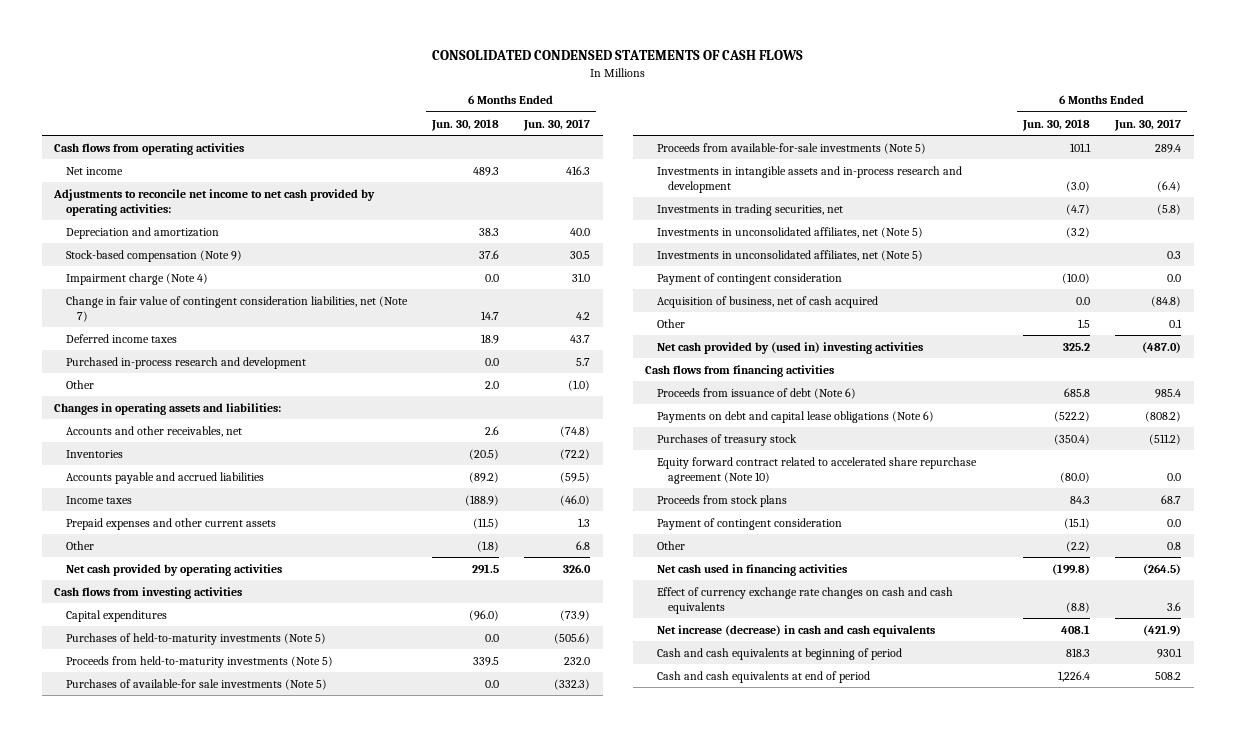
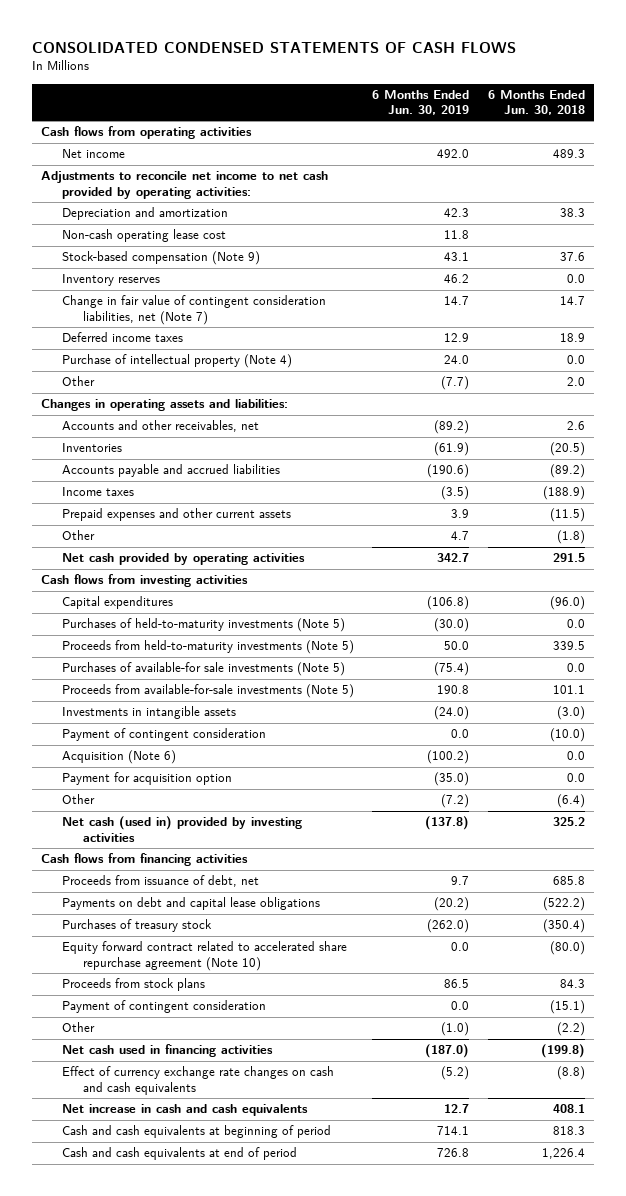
- | 6 Months Ended Jun. 30, 2018 | 6 Months Ended Jun. 30, 2017
+ | 6 Months Ended Jun. 30, 2019 | 6 Months Ended Jun. 30, 2018
+ Non-cash operating lease cost | 11.8 |
- Impairment charge (Note 4) | 0.0 | 31.0
+ Inventory reserves | 46.2 | 0.0
- Purchased in-process research and development | 0.0 | 5.7
+ Purchase of intellectual property (Note 4) | 24.0 | 0.0
- Investments in intangible assets and in-process research and development | (3.0) | (6.4)
- Investments in trading securities, net | (4.7) | (5.8)
- Investments in unconsolidated affiliates, net (Note 5) | (3.2) |
- Investments in unconsolidated affiliates, net (Note 5) | | 0.3
+ Investments in intangible assets | (24.0) | (3.0)
- Acquisition of business, net of cash acquired | 0.0 | (84.8)
- Other | 1.5 | 0.1
- Net cash provided by (used in) investing activities | 325.2 | (487.0)
+ Acquisition (Note 6) | (100.2) | 0.0
+ Payment for acquisition option | (35.0) | 0.0
+ Other | (7.2) | (6.4)
+ Net cash (used in) provided by investing activities | (137.8) | 325.2
- Proceeds from issuance of debt (Note 6) | 685.8 | 985.4
- Payments on debt and capital lease obligations (Note 6) | (522.2) | (808.2)
+ Proceeds from issuance of debt, net | 9.7 | 685.8
+ Payments on debt and capital lease obligations | (20.2) | (522.2)
- Net increase (decrease) in cash and cash equivalents | 408.1 | (421.9)
+ Net increase in cash and cash equivalents | 12.7 | 408.1

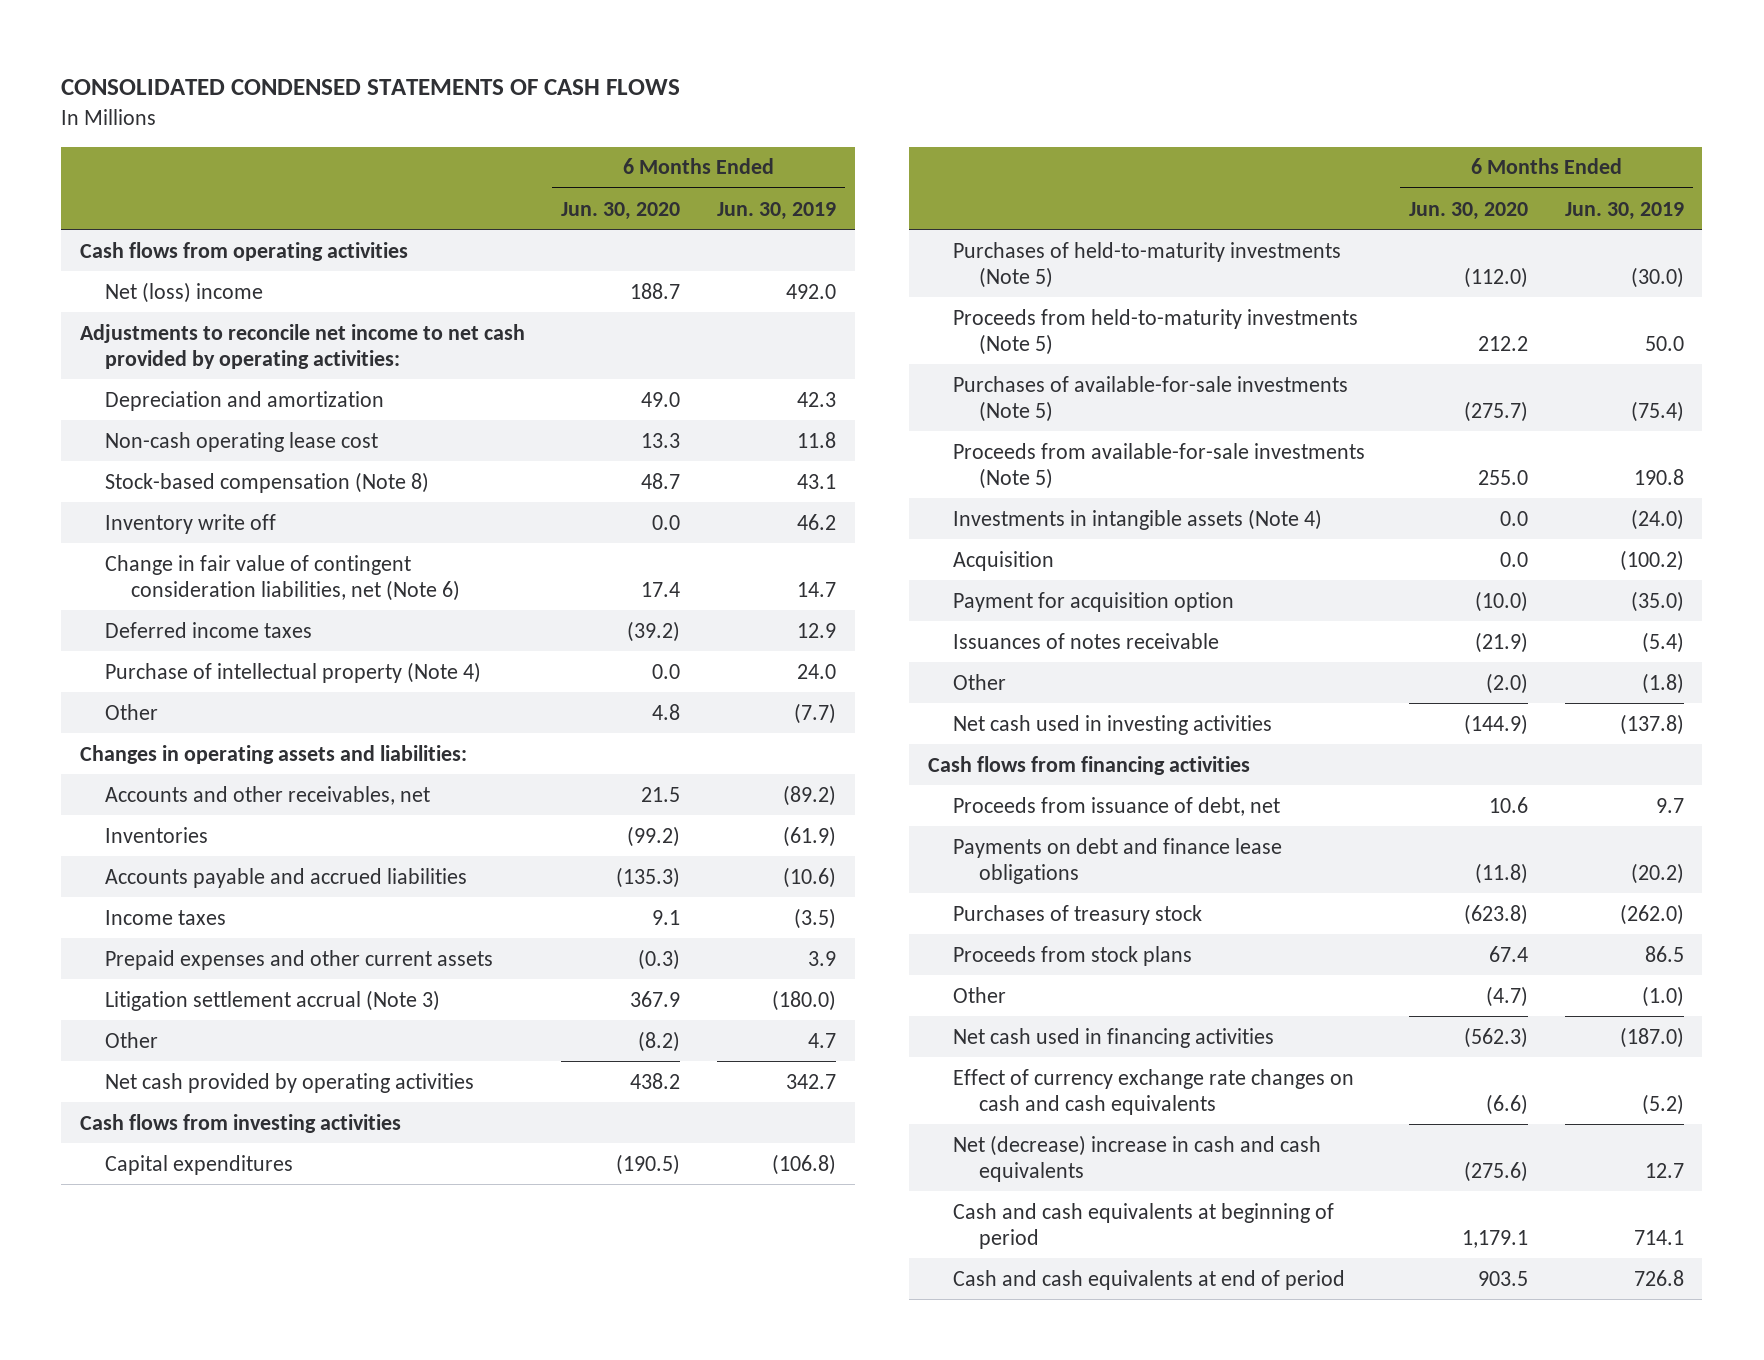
- | 6 Months Ended Jun. 30, 2019 | 6 Months Ended Jun. 30, 2018
+ | 6 Months Ended Jun. 30, 2020 | 6 Months Ended Jun. 30, 2019
- Net income | 492.0 | 489.3
+ Net (loss) income | 188.7 | 492.0
- Stock-based compensation (Note 9) | 43.1 | 37.6
- Inventory reserves | 46.2 | 0.0
- Change in fair value of contingent consideration liabilities, net (Note 7) | 14.7 | 14.7
+ Stock-based compensation (Note 8) | 48.7 | 43.1
+ Inventory write off | 0.0 | 46.2
+ Change in fair value of contingent consideration liabilities, net (Note 6) | 17.4 | 14.7
- Accounts payable and accrued liabilities | (190.6) | (89.2)
+ Accounts payable and accrued liabilities | (135.3) | (10.6)
+ Litigation settlement accrual (Note 3) | 367.9 | (180.0)
- Purchases of available-for sale investments (Note 5) | (75.4) | 0.0
+ Purchases of available-for-sale investments (Note 5) | (275.7) | (75.4)
- Investments in intangible assets | (24.0) | (3.0)
- Payment of contingent consideration | 0.0 | (10.0)
- Acquisition (Note 6) | (100.2) | 0.0
+ Investments in intangible assets (Note 4) | 0.0 | (24.0)
+ Acquisition | 0.0 | (100.2)
- Other | (7.2) | (6.4)
- Net cash (used in) provided by investing activities | (137.8) | 325.2
+ Issuances of notes receivable | (21.9) | (5.4)
+ Other | (2.0) | (1.8)
+ Net cash used in investing activities | (144.9) | (137.8)
- Payments on debt and capital lease obligations | (20.2) | (522.2)
+ Payments on debt and finance lease obligations | (11.8) | (20.2)
- Equity forward contract related to accelerated share repurchase agreement (Note 10) | 0.0 | (80.0)
- Payment of contingent consideration | 0.0 | (15.1)
- Net increase in cash and cash equivalents | 12.7 | 408.1
+ Net (decrease) increase in cash and cash equivalents | (275.6) | 12.7

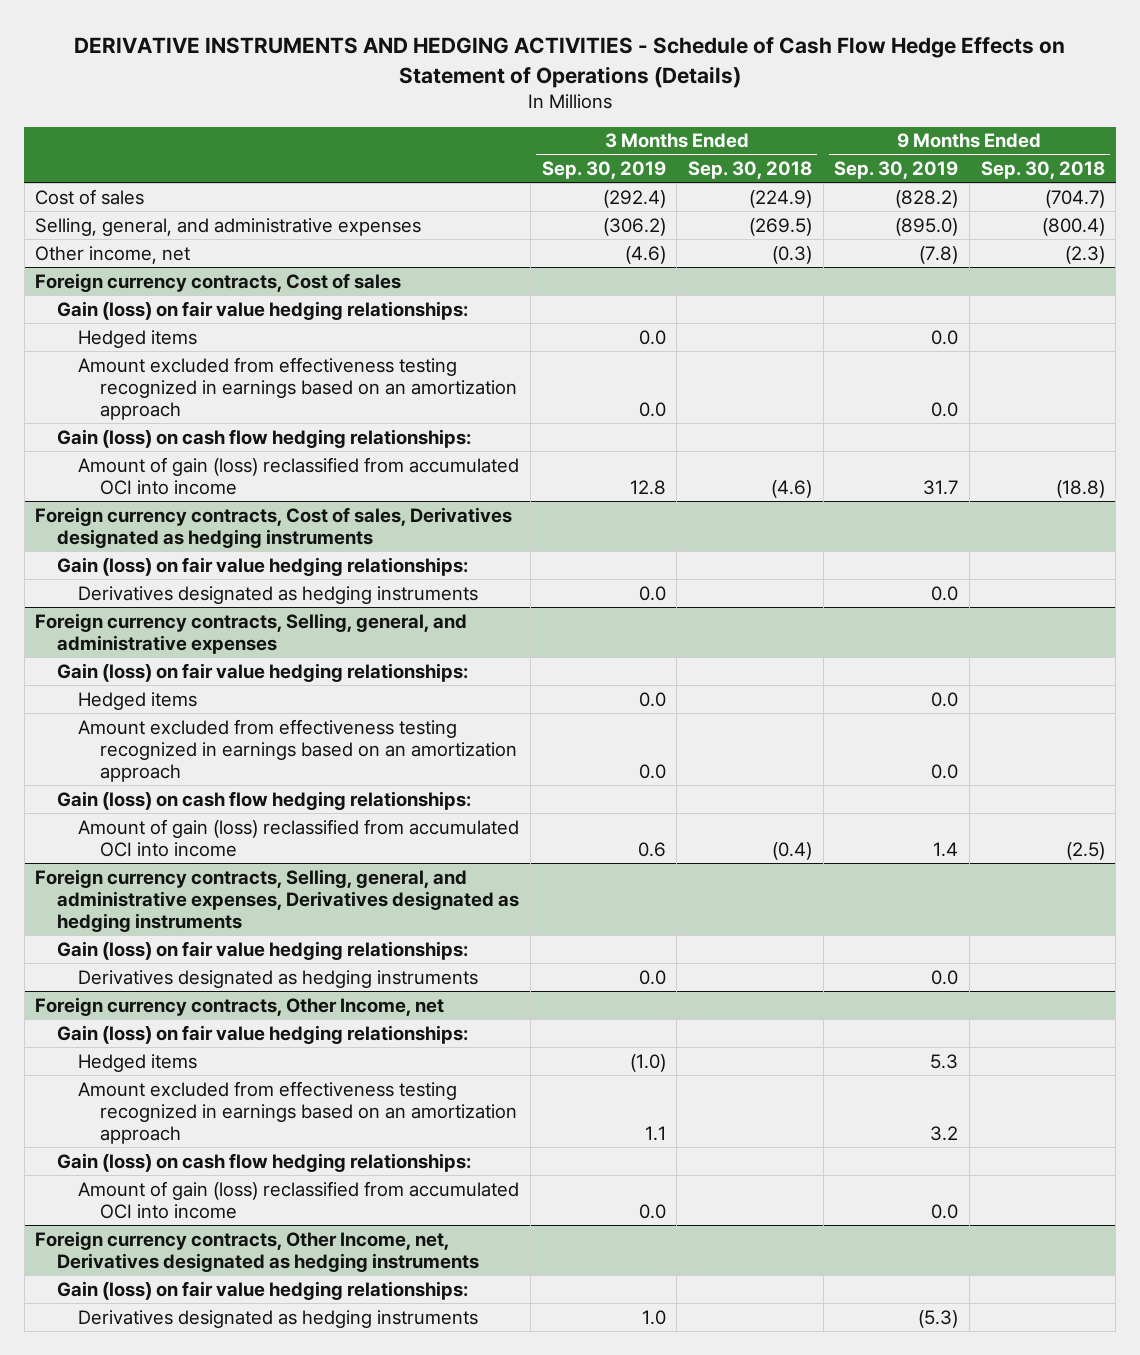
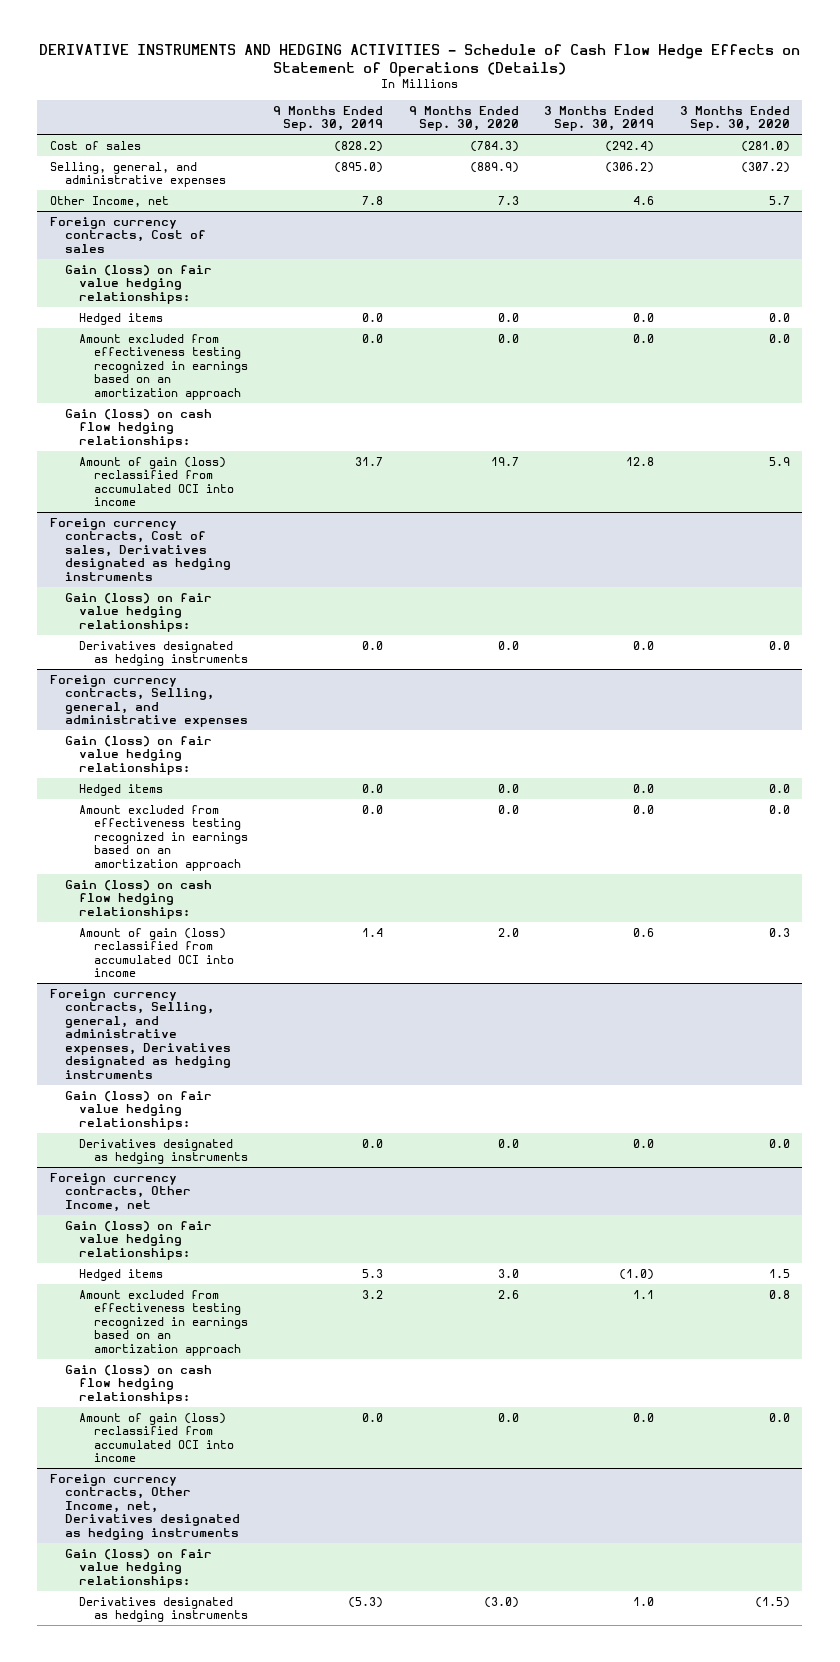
- | 3 Months Ended Sep. 30, 2019 | 3 Months Ended Sep. 30, 2018 | 9 Months Ended Sep. 30, 2019 | 9 Months Ended Sep. 30, 2018
+ | 9 Months Ended Sep. 30, 2019 | 9 Months Ended Sep. 30, 2020 | 3 Months Ended Sep. 30, 2019 | 3 Months Ended Sep. 30, 2020
- Other income, net | (4.6) | (0.3) | (7.8) | (2.3)
+ Other Income, net | 7.8 | 7.3 | 4.6 | 5.7

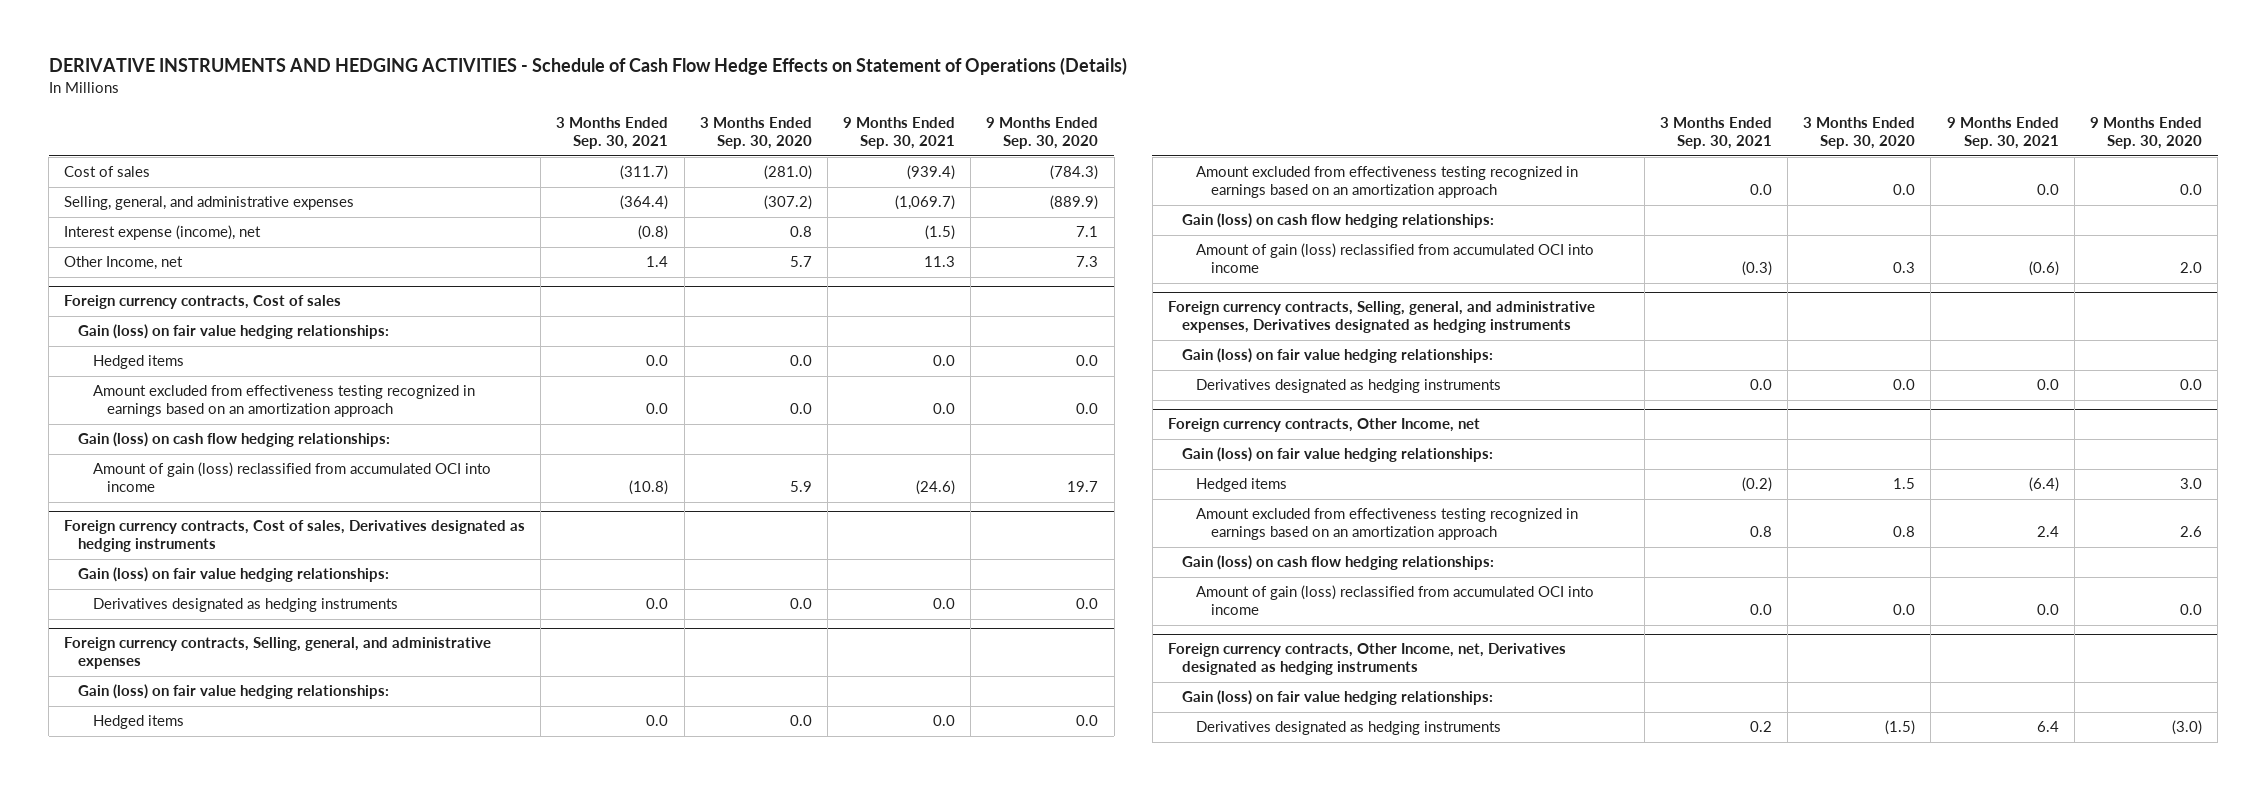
- | 9 Months Ended Sep. 30, 2019 | 9 Months Ended Sep. 30, 2020 | 3 Months Ended Sep. 30, 2019 | 3 Months Ended Sep. 30, 2020
+ | 3 Months Ended Sep. 30, 2021 | 3 Months Ended Sep. 30, 2020 | 9 Months Ended Sep. 30, 2021 | 9 Months Ended Sep. 30, 2020
+ Interest expense (income), net | (0.8) | 0.8 | (1.5) | 7.1

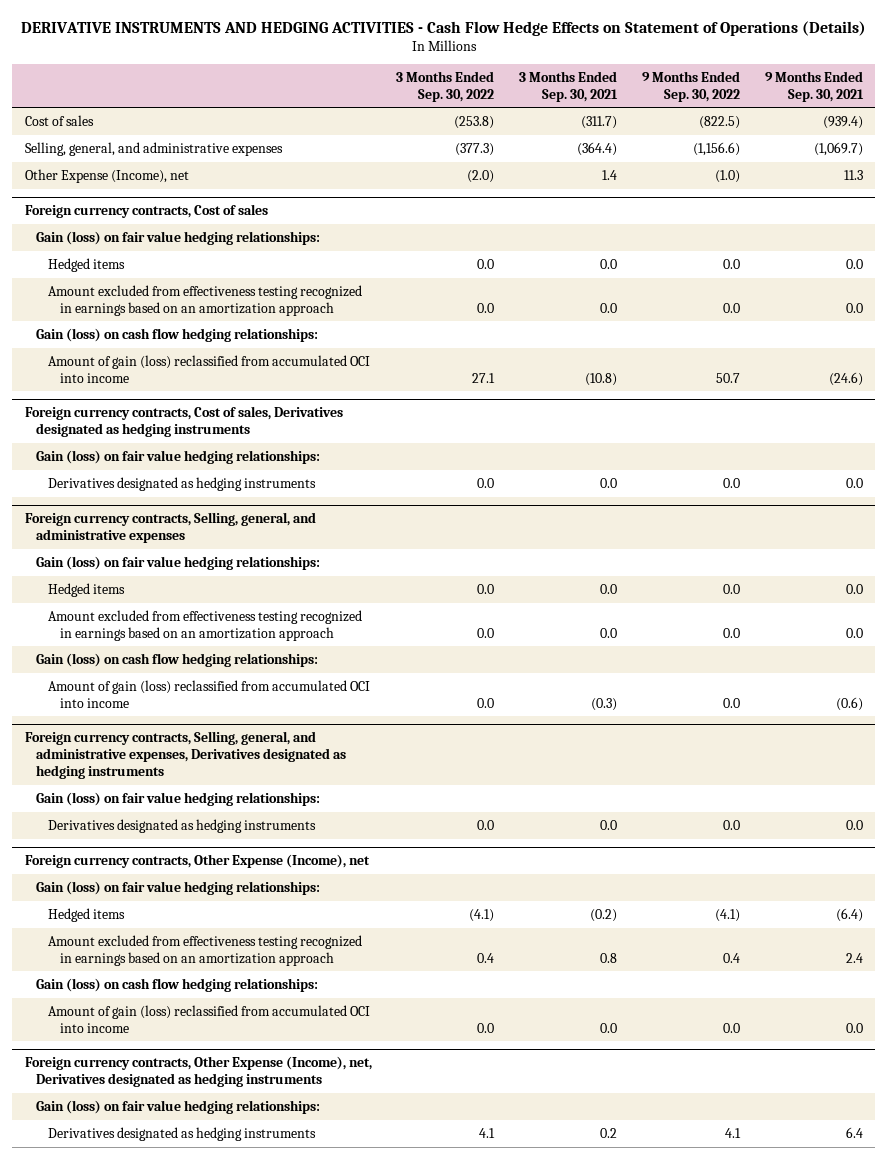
- DERIVATIVE INSTRUMENTS AND HEDGING ACTIVITIES - Schedule of Cash Flow Hedge Effects on Statement of Operations (Details)
+ DERIVATIVE INSTRUMENTS AND HEDGING ACTIVITIES - Cash Flow Hedge Effects on Statement of Operations (Details)
- | 3 Months Ended Sep. 30, 2021 | 3 Months Ended Sep. 30, 2020 | 9 Months Ended Sep. 30, 2021 | 9 Months Ended Sep. 30, 2020
+ | 3 Months Ended Sep. 30, 2022 | 3 Months Ended Sep. 30, 2021 | 9 Months Ended Sep. 30, 2022 | 9 Months Ended Sep. 30, 2021
- Interest expense (income), net | (0.8) | 0.8 | (1.5) | 7.1
- Other Income, net | 1.4 | 5.7 | 11.3 | 7.3
+ Other Expense (Income), net | (2.0) | 1.4 | (1.0) | 11.3
- Foreign currency contracts, Other Income, net
+ Foreign currency contracts, Other Expense (Income), net
- Foreign currency contracts, Other Income, net, Derivatives designated as hedging instruments
+ Foreign currency contracts, Other Expense (Income), net, Derivatives designated as hedging instruments

